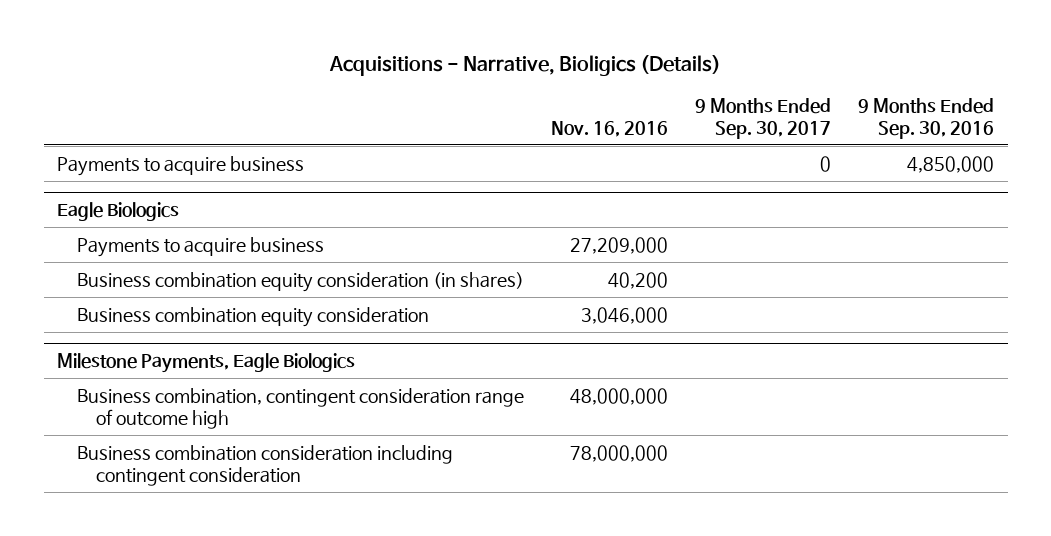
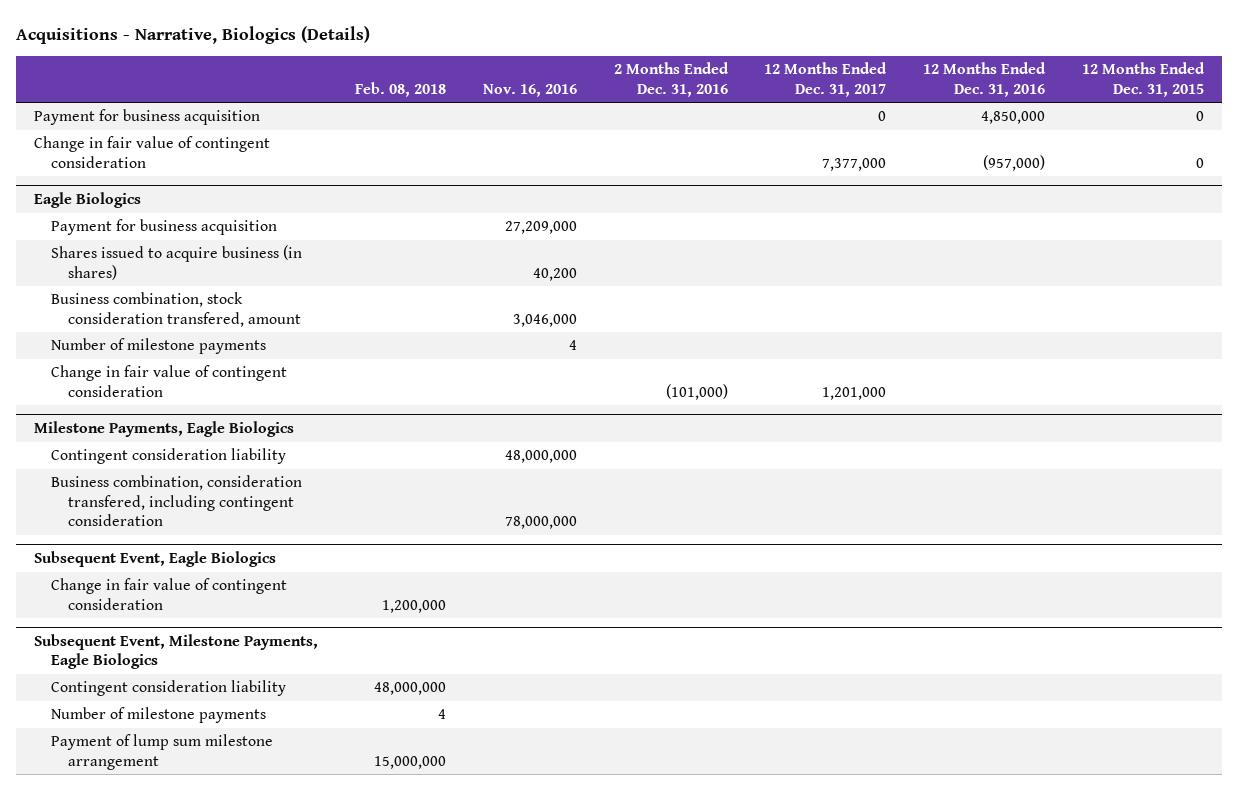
- Acquisitions - Narrative, Bioligics (Details)
+ Acquisitions - Narrative, Biologics (Details)
- | Nov. 16, 2016 | 9 Months Ended Sep. 30, 2017 | 9 Months Ended Sep. 30, 2016
+ | Feb. 08, 2018 | Nov. 16, 2016 | 2 Months Ended Dec. 31, 2016 | 12 Months Ended Dec. 31, 2017 | 12 Months Ended Dec. 31, 2016 | 12 Months Ended Dec. 31, 2015
- Payments to acquire business | | 0 | 4,850,000
+ Payment for business acquisition | | | | 0 | 4,850,000 | 0
+ Change in fair value of contingent consideration | | | | 7,377,000 | (957,000) | 0
@ Eagle Biologics
- Payments to acquire business | 27,209,000 | |
- Business combination equity consideration (in shares) | 40,200 | |
- Business combination equity consideration | 3,046,000 | |
+ Payment for business acquisition | | 27,209,000 | | | |
+ Shares issued to acquire business (in shares) | | 40,200 | | | |
+ Business combination, stock consideration transfered, amount | | 3,046,000 | | | |
+ Number of milestone payments | | 4 | | | |
+ Change in fair value of contingent consideration | | | (101,000) | 1,201,000 | |
@ Milestone Payments, Eagle Biologics
- Business combination, contingent consideration range of outcome high | 48,000,000 | |
- Business combination consideration including contingent consideration | 78,000,000 | |
+ Contingent consideration liability | | 48,000,000 | | | |
+ Business combination, consideration transfered, including contingent consideration | | 78,000,000 | | | |
+ Subsequent Event, Eagle Biologics
+ Change in fair value of contingent consideration | 1,200,000 | | | | |
+ Subsequent Event, Milestone Payments, Eagle Biologics
+ Contingent consideration liability | 48,000,000 | | | | |
+ Number of milestone payments | 4 | | | | |
+ Payment of lump sum milestone arrangement | 15,000,000 | | | | |

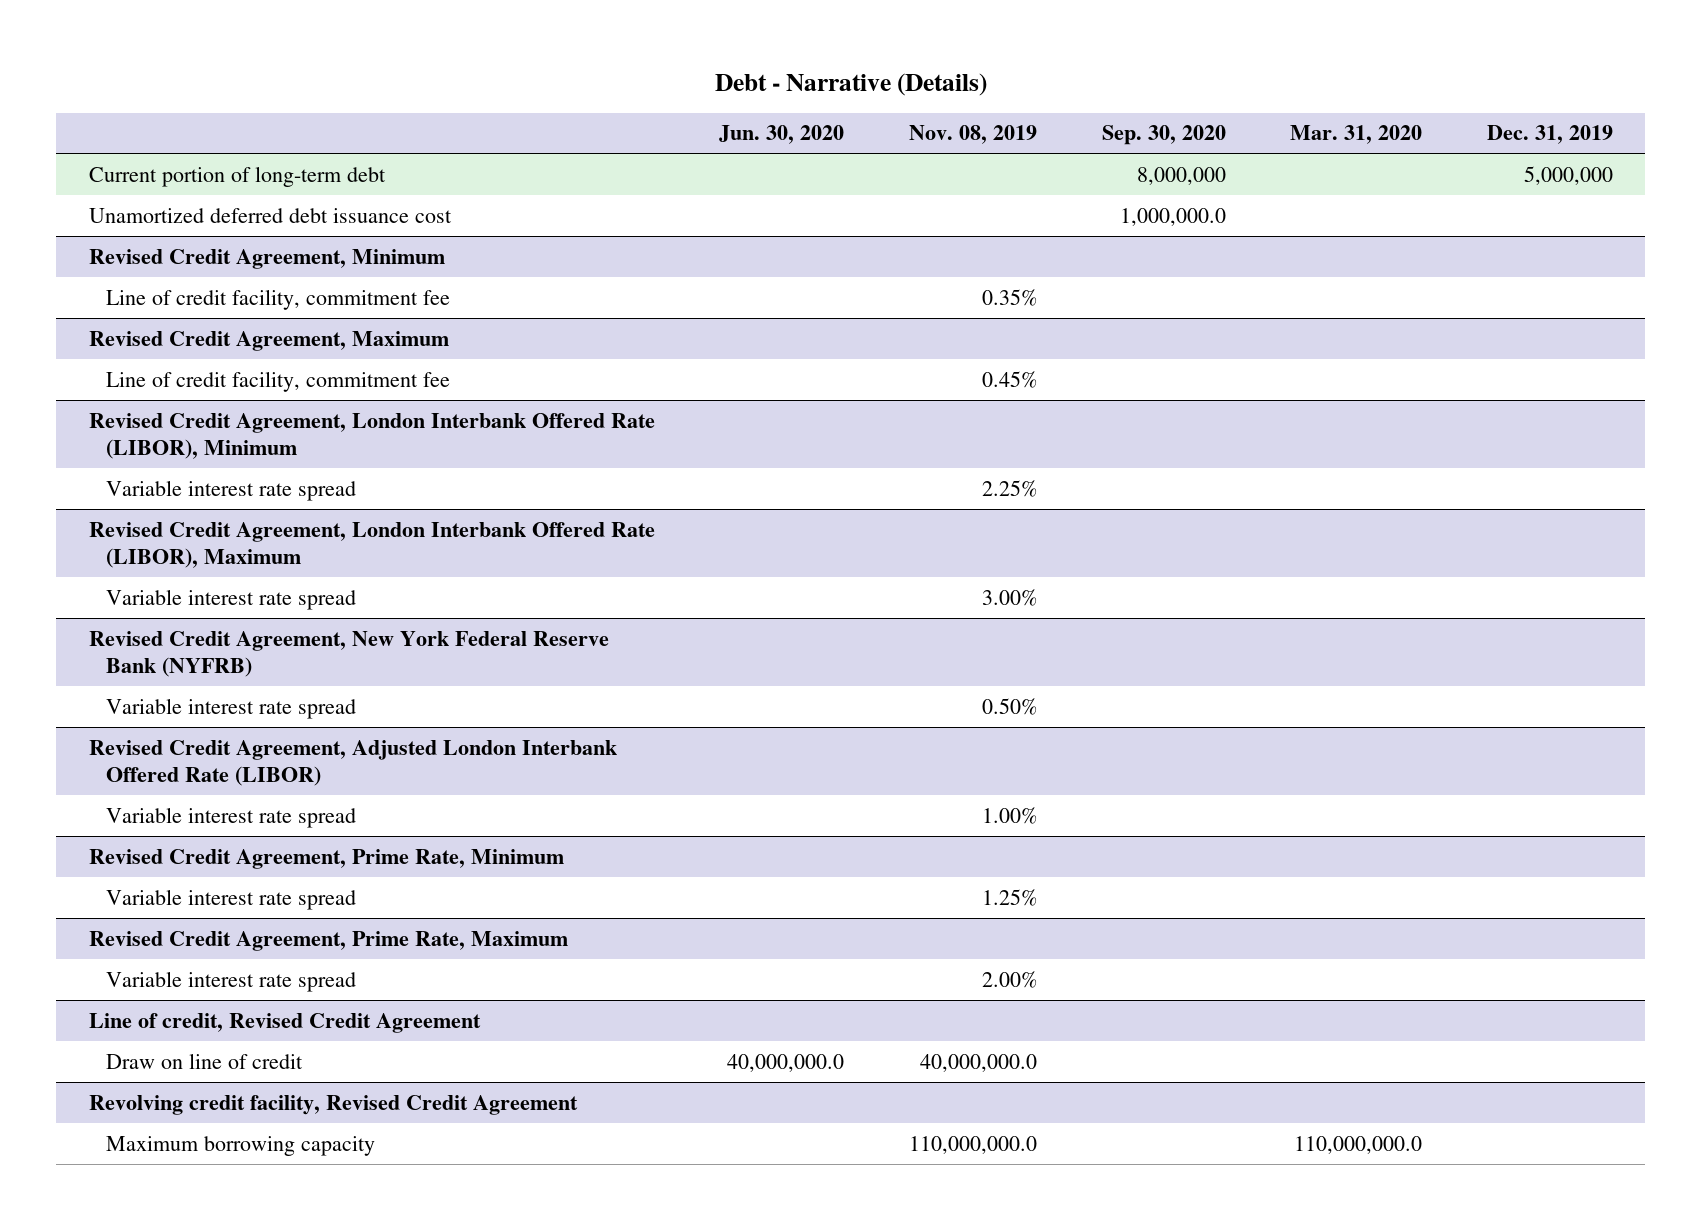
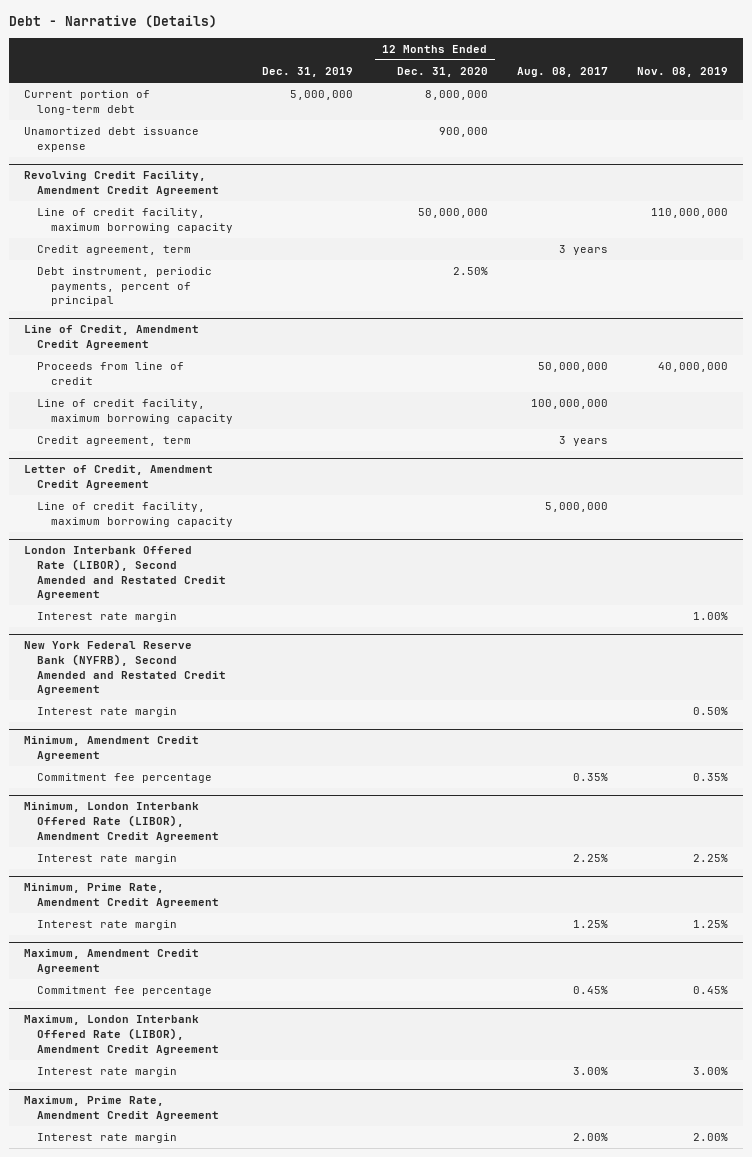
- | Jun. 30, 2020 | Nov. 08, 2019 | Sep. 30, 2020 | Mar. 31, 2020 | Dec. 31, 2019
+ | Dec. 31, 2019 | 12 Months Ended Dec. 31, 2020 | Aug. 08, 2017 | Nov. 08, 2019
- Unamortized deferred debt issuance cost | | | 1,000,000.0 | |
- Revised Credit Agreement, Minimum
- Line of credit facility, commitment fee | | 0.35% | | |
- Revised Credit Agreement, Maximum
- Line of credit facility, commitment fee | | 0.45% | | |
- Revised Credit Agreement, London Interbank Offered Rate (LIBOR), Minimum
- Variable interest rate spread | | 2.25% | | |
- Revised Credit Agreement, London Interbank Offered Rate (LIBOR), Maximum
- Variable interest rate spread | | 3.00% | | |
- Revised Credit Agreement, New York Federal Reserve Bank (NYFRB)
- Variable interest rate spread | | 0.50% | | |
- Revised Credit Agreement, Adjusted London Interbank Offered Rate (LIBOR)
- Variable interest rate spread | | 1.00% | | |
- Revised Credit Agreement, Prime Rate, Minimum
- Variable interest rate spread | | 1.25% | | |
- Revised Credit Agreement, Prime Rate, Maximum
- Variable interest rate spread | | 2.00% | | |
- Line of credit, Revised Credit Agreement
- Draw on line of credit | 40,000,000.0 | 40,000,000.0 | | |
- Revolving credit facility, Revised Credit Agreement
- Maximum borrowing capacity | | 110,000,000.0 | | 110,000,000.0 |
+ Unamortized debt issuance expense | | 900,000 | |
+ Revolving Credit Facility, Amendment Credit Agreement
+ Line of credit facility, maximum borrowing capacity | | 50,000,000 | | 110,000,000
+ Credit agreement, term | | | 3 years |
+ Debt instrument, periodic payments, percent of principal | | 2.50% | |
+ Line of Credit, Amendment Credit Agreement
+ Proceeds from line of credit | | | 50,000,000 | 40,000,000
+ Line of credit facility, maximum borrowing capacity | | | 100,000,000 |
+ Credit agreement, term | | | 3 years |
+ Letter of Credit, Amendment Credit Agreement
+ Line of credit facility, maximum borrowing capacity | | | 5,000,000 |
+ London Interbank Offered Rate (LIBOR), Second Amended and Restated Credit Agreement
+ Interest rate margin | | | | 1.00%
+ New York Federal Reserve Bank (NYFRB), Second Amended and Restated Credit Agreement
+ Interest rate margin | | | | 0.50%
+ Minimum, Amendment Credit Agreement
+ Commitment fee percentage | | | 0.35% | 0.35%
+ Minimum, London Interbank Offered Rate (LIBOR), Amendment Credit Agreement
+ Interest rate margin | | | 2.25% | 2.25%
+ Minimum, Prime Rate, Amendment Credit Agreement
+ Interest rate margin | | | 1.25% | 1.25%
+ Maximum, Amendment Credit Agreement
+ Commitment fee percentage | | | 0.45% | 0.45%
+ Maximum, London Interbank Offered Rate (LIBOR), Amendment Credit Agreement
+ Interest rate margin | | | 3.00% | 3.00%
+ Maximum, Prime Rate, Amendment Credit Agreement
+ Interest rate margin | | | 2.00% | 2.00%

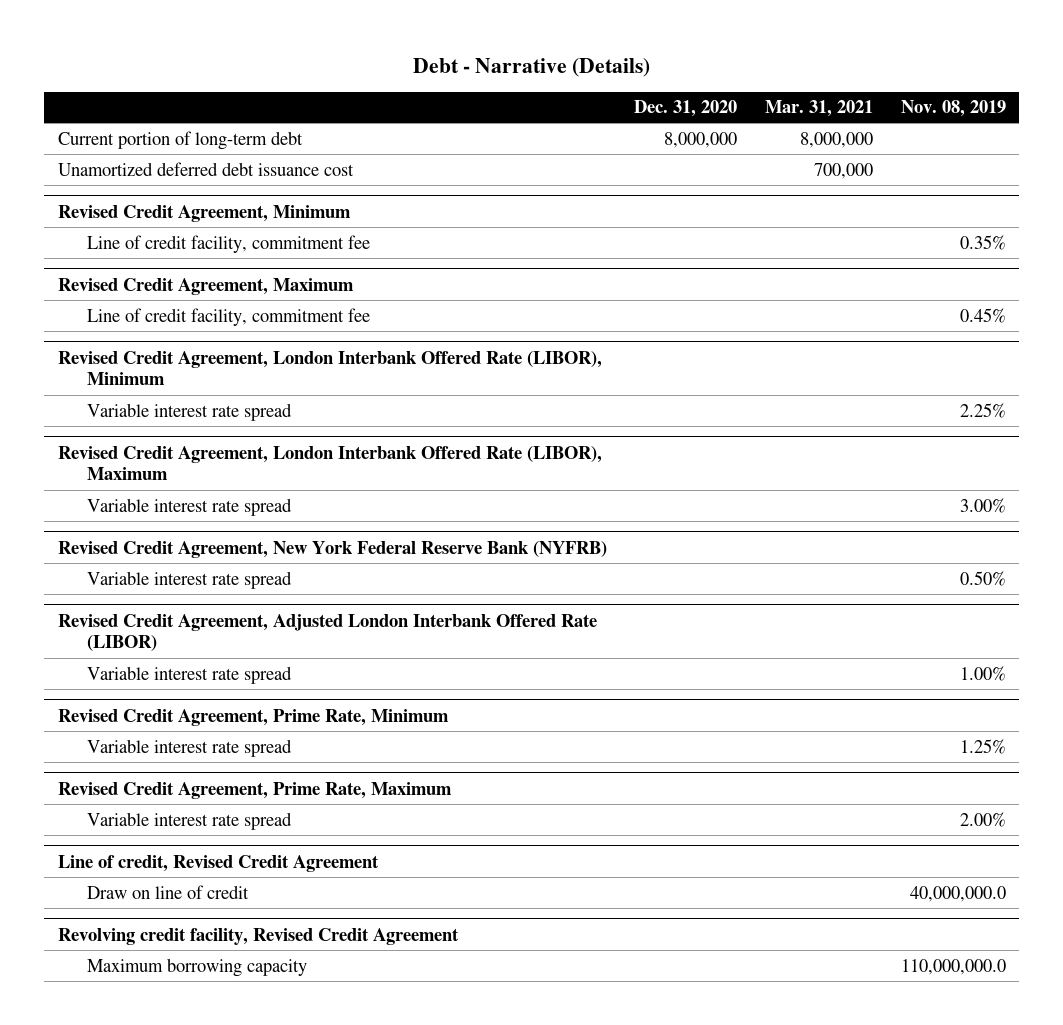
- | Dec. 31, 2019 | 12 Months Ended Dec. 31, 2020 | Aug. 08, 2017 | Nov. 08, 2019
+ | Dec. 31, 2020 | Mar. 31, 2021 | Nov. 08, 2019
- Unamortized debt issuance expense | | 900,000 | |
- Revolving Credit Facility, Amendment Credit Agreement
- Line of credit facility, maximum borrowing capacity | | 50,000,000 | | 110,000,000
- Credit agreement, term | | | 3 years |
- Debt instrument, periodic payments, percent of principal | | 2.50% | |
- Line of Credit, Amendment Credit Agreement
- Proceeds from line of credit | | | 50,000,000 | 40,000,000
- Line of credit facility, maximum borrowing capacity | | | 100,000,000 |
- Credit agreement, term | | | 3 years |
- Letter of Credit, Amendment Credit Agreement
- Line of credit facility, maximum borrowing capacity | | | 5,000,000 |
- London Interbank Offered Rate (LIBOR), Second Amended and Restated Credit Agreement
- Interest rate margin | | | | 1.00%
- New York Federal Reserve Bank (NYFRB), Second Amended and Restated Credit Agreement
- Interest rate margin | | | | 0.50%
- Minimum, Amendment Credit Agreement
- Commitment fee percentage | | | 0.35% | 0.35%
- Minimum, London Interbank Offered Rate (LIBOR), Amendment Credit Agreement
- Interest rate margin | | | 2.25% | 2.25%
- Minimum, Prime Rate, Amendment Credit Agreement
- Interest rate margin | | | 1.25% | 1.25%
- Maximum, Amendment Credit Agreement
- Commitment fee percentage | | | 0.45% | 0.45%
- Maximum, London Interbank Offered Rate (LIBOR), Amendment Credit Agreement
- Interest rate margin | | | 3.00% | 3.00%
- Maximum, Prime Rate, Amendment Credit Agreement
- Interest rate margin | | | 2.00% | 2.00%
+ Unamortized deferred debt issuance cost | | 700,000 |
+ Revised Credit Agreement, Minimum
+ Line of credit facility, commitment fee | | | 0.35%
+ Revised Credit Agreement, Maximum
+ Line of credit facility, commitment fee | | | 0.45%
+ Revised Credit Agreement, London Interbank Offered Rate (LIBOR), Minimum
+ Variable interest rate spread | | | 2.25%
+ Revised Credit Agreement, London Interbank Offered Rate (LIBOR), Maximum
+ Variable interest rate spread | | | 3.00%
+ Revised Credit Agreement, New York Federal Reserve Bank (NYFRB)
+ Variable interest rate spread | | | 0.50%
+ Revised Credit Agreement, Adjusted London Interbank Offered Rate (LIBOR)
+ Variable interest rate spread | | | 1.00%
+ Revised Credit Agreement, Prime Rate, Minimum
+ Variable interest rate spread | | | 1.25%
+ Revised Credit Agreement, Prime Rate, Maximum
+ Variable interest rate spread | | | 2.00%
+ Line of credit, Revised Credit Agreement
+ Draw on line of credit | | | 40,000,000.0
+ Revolving credit facility, Revised Credit Agreement
+ Maximum borrowing capacity | | | 110,000,000.0

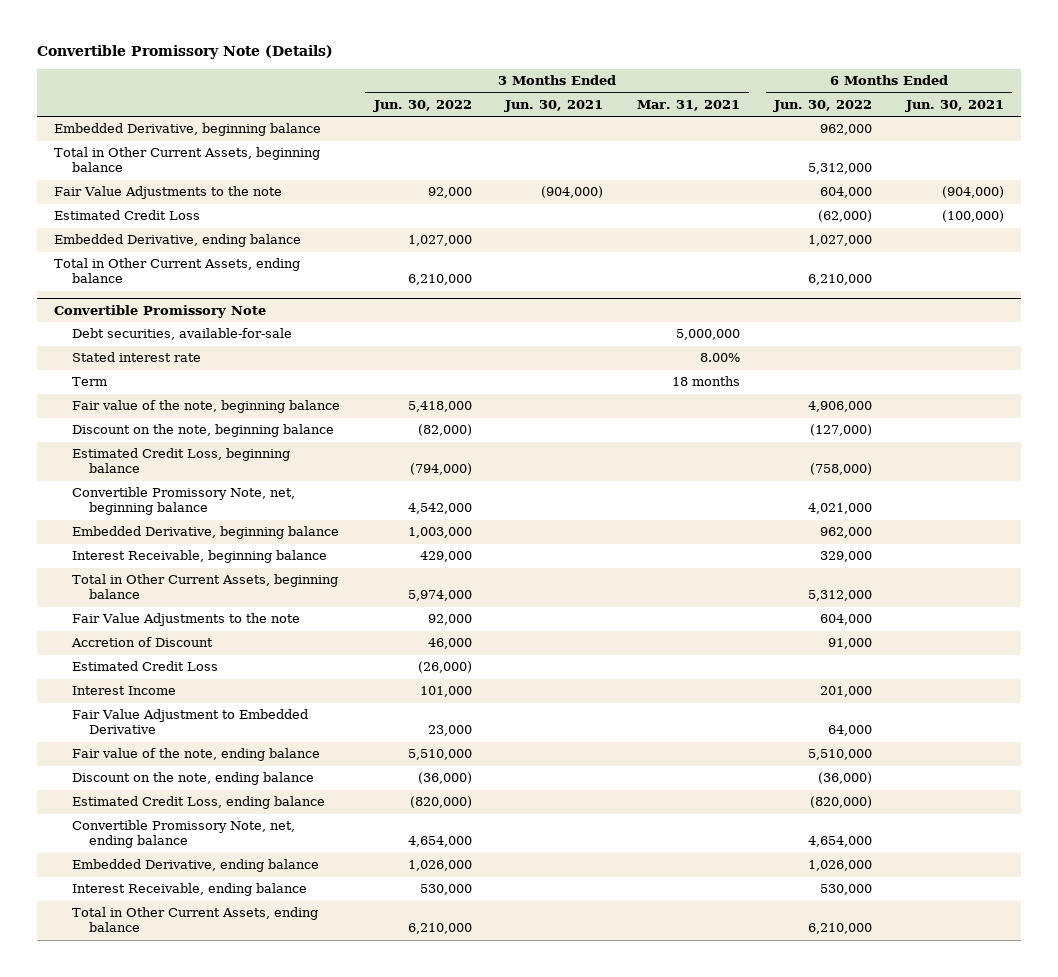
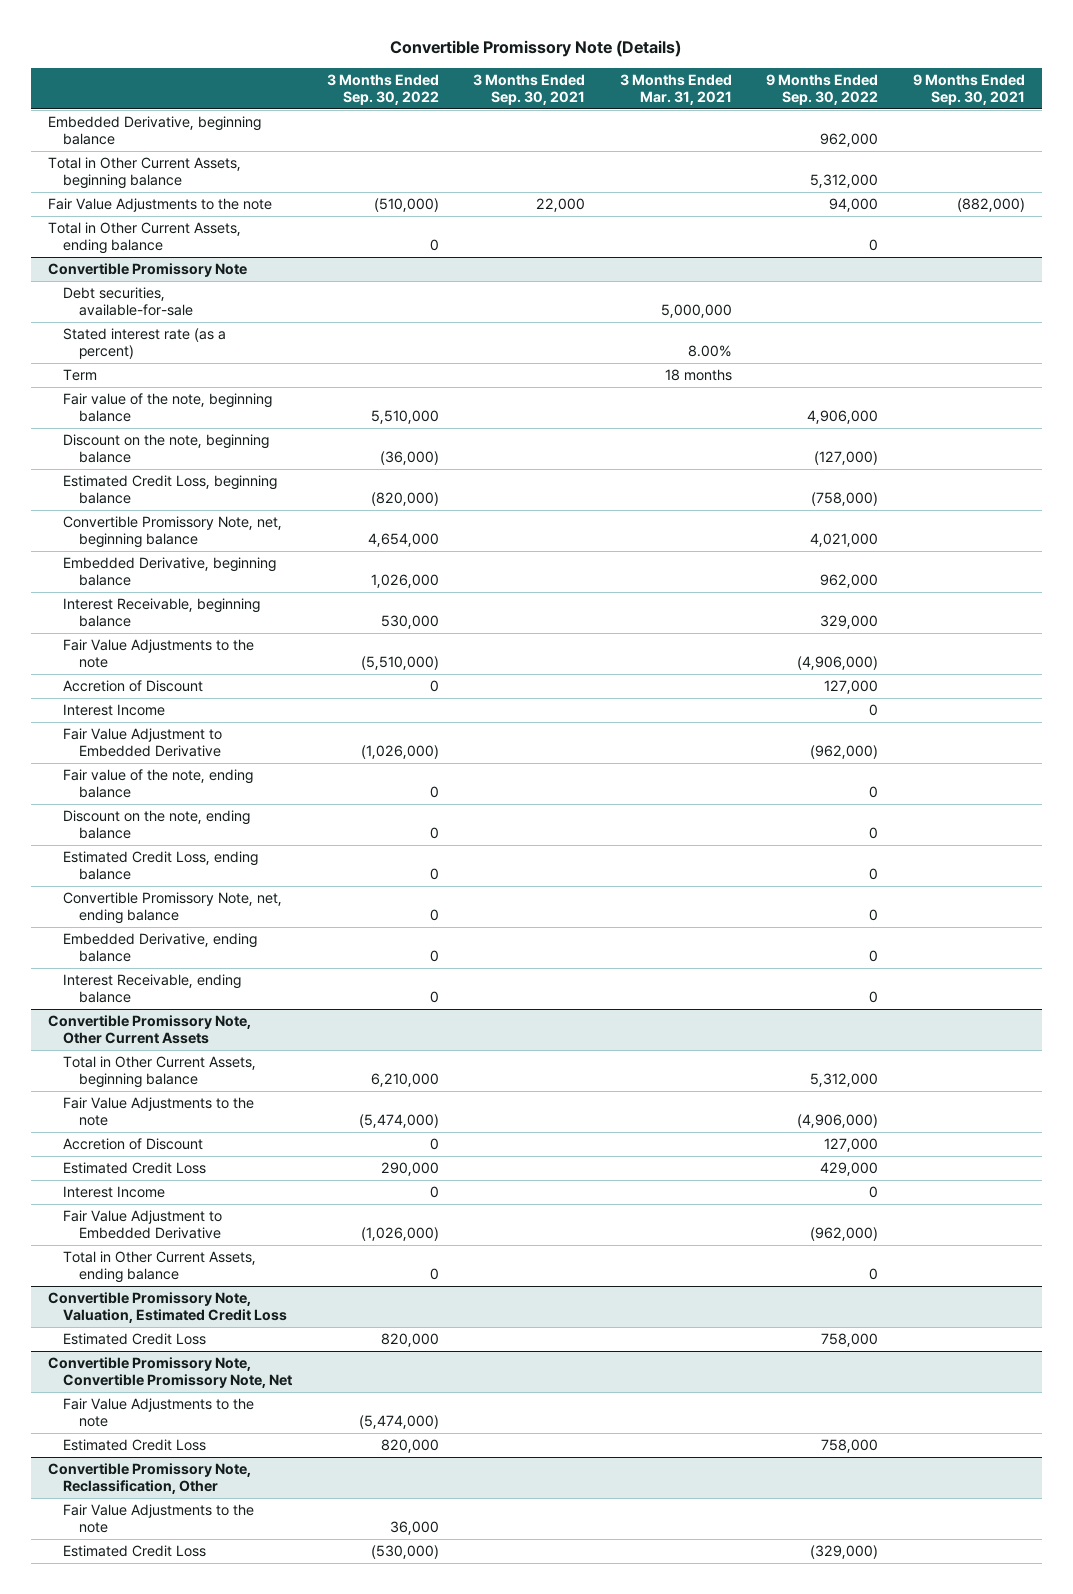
- | 3 Months Ended Jun. 30, 2022 | 3 Months Ended Jun. 30, 2021 | 3 Months Ended Mar. 31, 2021 | 6 Months Ended Jun. 30, 2022 | 6 Months Ended Jun. 30, 2021
+ | 3 Months Ended Sep. 30, 2022 | 3 Months Ended Sep. 30, 2021 | 3 Months Ended Mar. 31, 2021 | 9 Months Ended Sep. 30, 2022 | 9 Months Ended Sep. 30, 2021
- Estimated Credit Loss | | | | (62,000) | (100,000)
- Embedded Derivative, ending balance | 1,027,000 | | | 1,027,000 |
@ Convertible Promissory Note
- Stated interest rate | | | 8.00% | |
+ Stated interest rate (as a percent) | | | 8.00% | |
- Total in Other Current Assets, beginning balance | 5,974,000 | | | 5,312,000 |
- Estimated Credit Loss | (26,000) | | | |
- Total in Other Current Assets, ending balance | 6,210,000 | | | 6,210,000 |
+ Convertible Promissory Note, Other Current Assets
+ Total in Other Current Assets, beginning balance | 6,210,000 | | | 5,312,000 |
+ Fair Value Adjustments to the note | (5,474,000) | | | (4,906,000) |
+ Accretion of Discount | 0 | | | 127,000 |
+ Estimated Credit Loss | 290,000 | | | 429,000 |
+ Interest Income | 0 | | | 0 |
+ Fair Value Adjustment to Embedded Derivative | (1,026,000) | | | (962,000) |
+ Total in Other Current Assets, ending balance | 0 | | | 0 |
+ Convertible Promissory Note, Valuation, Estimated Credit Loss
+ Estimated Credit Loss | 820,000 | | | 758,000 |
+ Convertible Promissory Note, Convertible Promissory Note, Net
+ Fair Value Adjustments to the note | (5,474,000) | | | |
+ Estimated Credit Loss | 820,000 | | | 758,000 |
+ Convertible Promissory Note, Reclassification, Other
+ Fair Value Adjustments to the note | 36,000 | | | |
+ Estimated Credit Loss | (530,000) | | | (329,000) |

